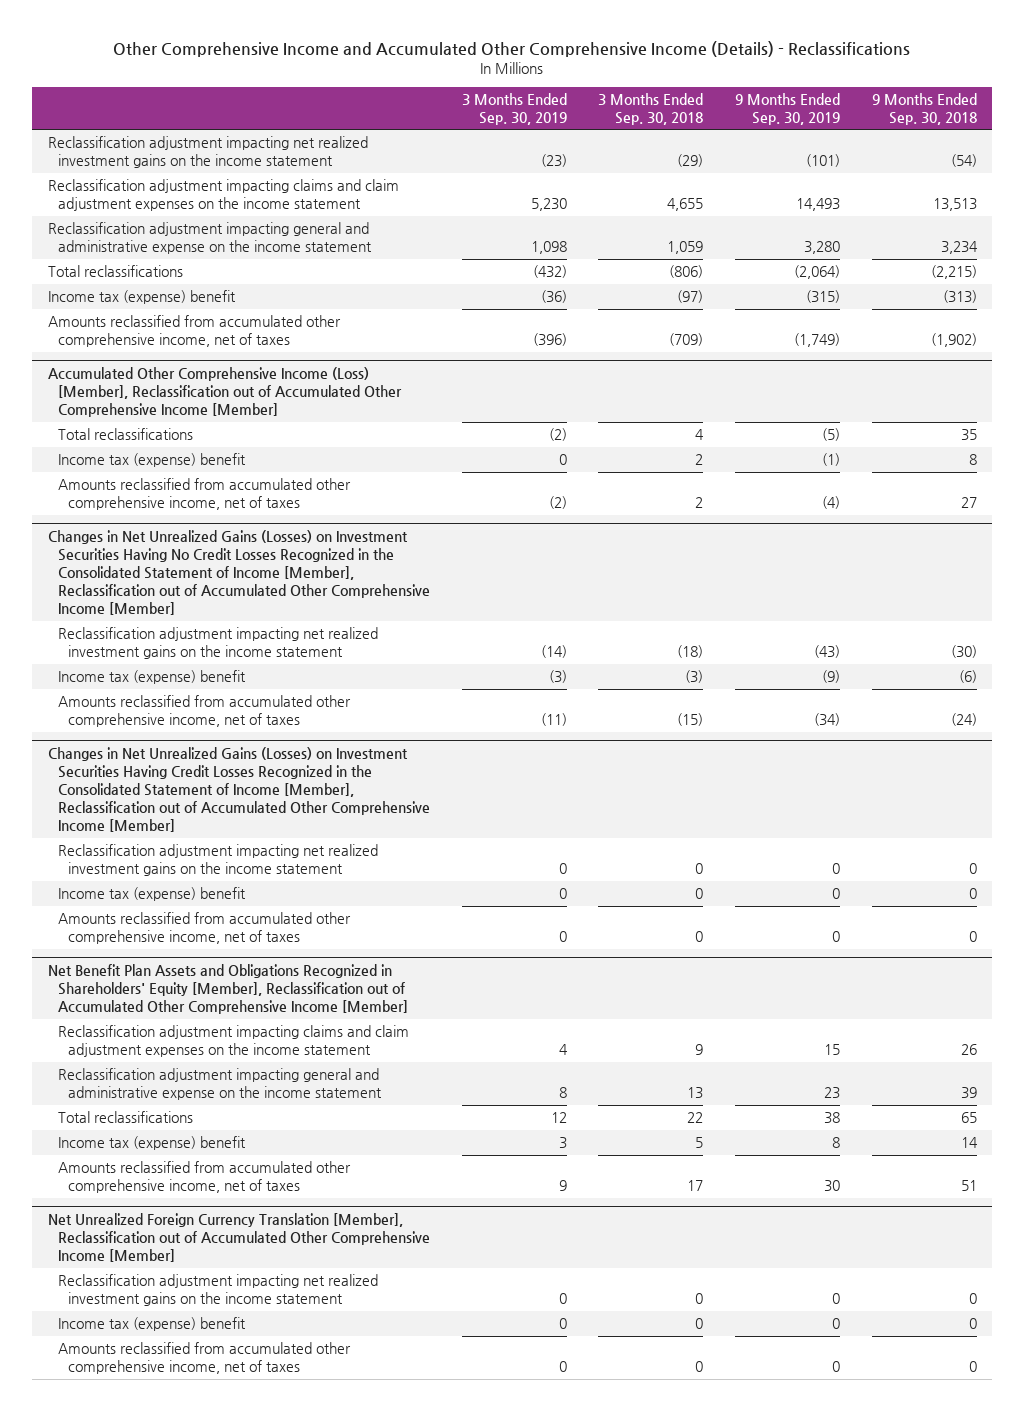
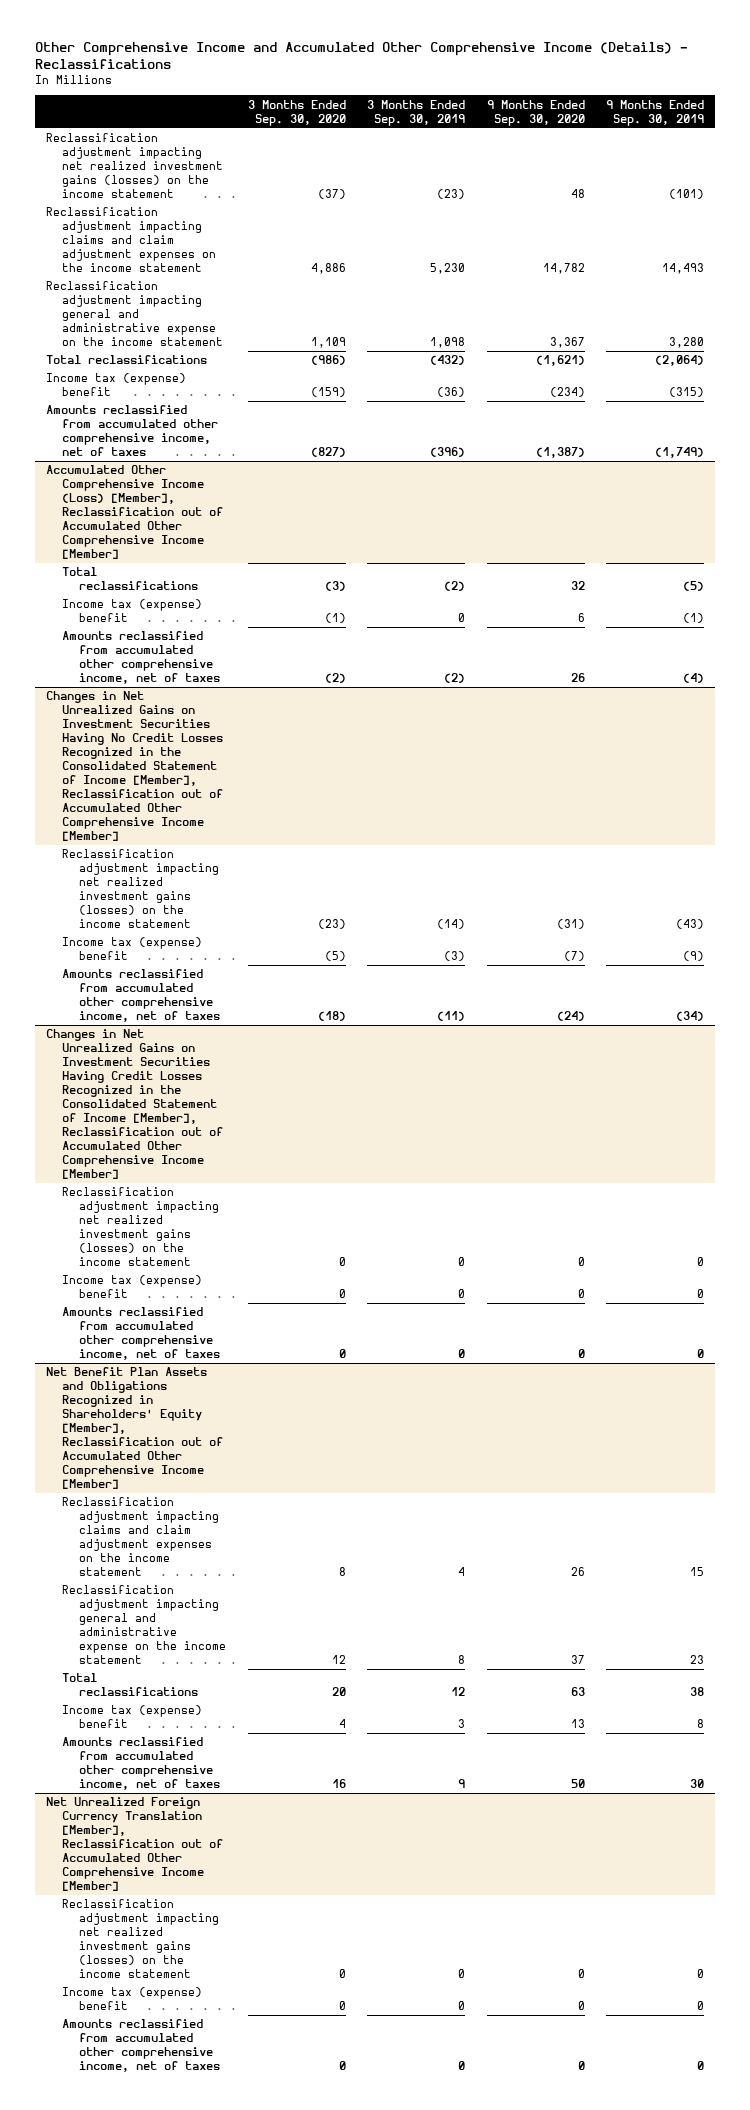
- | 3 Months Ended Sep. 30, 2019 | 3 Months Ended Sep. 30, 2018 | 9 Months Ended Sep. 30, 2019 | 9 Months Ended Sep. 30, 2018
+ | 3 Months Ended Sep. 30, 2020 | 3 Months Ended Sep. 30, 2019 | 9 Months Ended Sep. 30, 2020 | 9 Months Ended Sep. 30, 2019
- Reclassification adjustment impacting net realized investment gains on the income statement | (23) | (29) | (101) | (54)
+ Reclassification adjustment impacting net realized investment gains (losses) on the income statement | (37) | (23) | 48 | (101)
- Changes in Net Unrealized Gains (Losses) on Investment Securities Having No Credit Losses Recognized in the Consolidated Statement of Income [Member], Reclassification out of Accumulated Other Comprehensive Income [Member]
- Reclassification adjustment impacting net realized investment gains on the income statement | (14) | (18) | (43) | (30)
+ Changes in Net Unrealized Gains on Investment Securities Having No Credit Losses Recognized in the Consolidated Statement of Income [Member], Reclassification out of Accumulated Other Comprehensive Income [Member]
+ Reclassification adjustment impacting net realized investment gains (losses) on the income statement | (23) | (14) | (31) | (43)
- Changes in Net Unrealized Gains (Losses) on Investment Securities Having Credit Losses Recognized in the Consolidated Statement of Income [Member], Reclassification out of Accumulated Other Comprehensive Income [Member]
- Reclassification adjustment impacting net realized investment gains on the income statement | 0 | 0 | 0 | 0
+ Changes in Net Unrealized Gains on Investment Securities Having Credit Losses Recognized in the Consolidated Statement of Income [Member], Reclassification out of Accumulated Other Comprehensive Income [Member]
+ Reclassification adjustment impacting net realized investment gains (losses) on the income statement | 0 | 0 | 0 | 0
@ Net Unrealized Foreign Currency Translation [Member], Reclassification out of Accumulated Other Comprehensive Income [Member]
- Reclassification adjustment impacting net realized investment gains on the income statement | 0 | 0 | 0 | 0
+ Reclassification adjustment impacting net realized investment gains (losses) on the income statement | 0 | 0 | 0 | 0

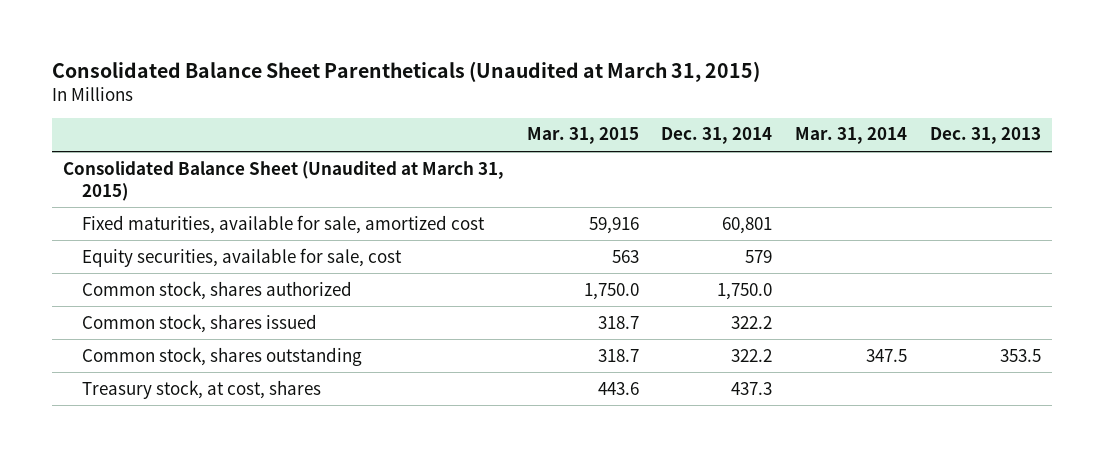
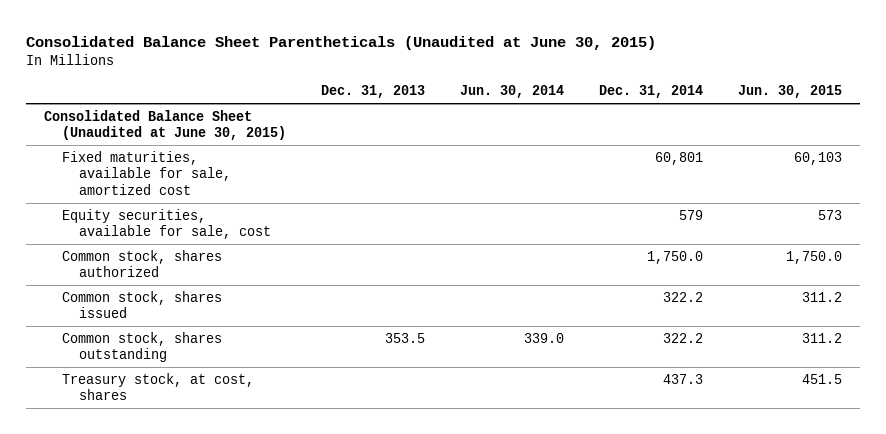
- Consolidated Balance Sheet Parentheticals (Unaudited at March 31, 2015)
+ Consolidated Balance Sheet Parentheticals (Unaudited at June 30, 2015)
- | Mar. 31, 2015 | Dec. 31, 2014 | Mar. 31, 2014 | Dec. 31, 2013
+ | Dec. 31, 2013 | Jun. 30, 2014 | Dec. 31, 2014 | Jun. 30, 2015
- Consolidated Balance Sheet (Unaudited at March 31, 2015)
+ Consolidated Balance Sheet (Unaudited at June 30, 2015)

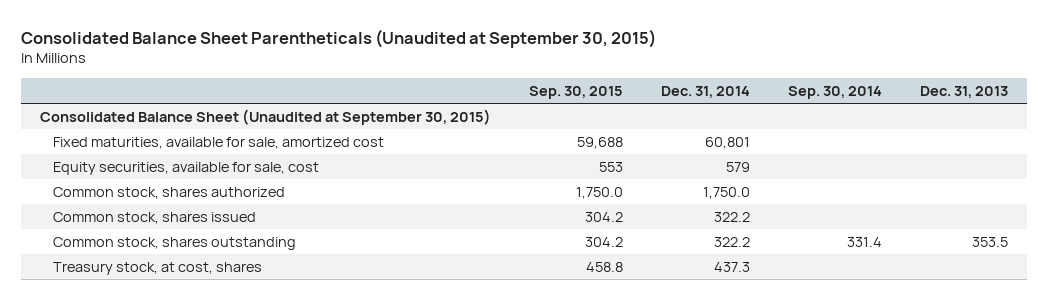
- Consolidated Balance Sheet Parentheticals (Unaudited at June 30, 2015)
+ Consolidated Balance Sheet Parentheticals (Unaudited at September 30, 2015)
- | Dec. 31, 2013 | Jun. 30, 2014 | Dec. 31, 2014 | Jun. 30, 2015
+ | Sep. 30, 2015 | Dec. 31, 2014 | Sep. 30, 2014 | Dec. 31, 2013
- Consolidated Balance Sheet (Unaudited at June 30, 2015)
+ Consolidated Balance Sheet (Unaudited at September 30, 2015)

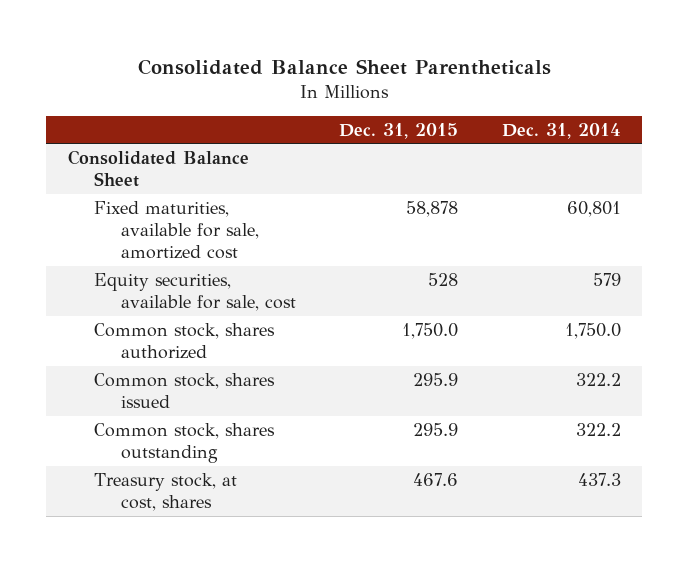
- Consolidated Balance Sheet Parentheticals (Unaudited at September 30, 2015)
+ Consolidated Balance Sheet Parentheticals
- | Sep. 30, 2015 | Dec. 31, 2014 | Sep. 30, 2014 | Dec. 31, 2013
+ | Dec. 31, 2015 | Dec. 31, 2014
- Consolidated Balance Sheet (Unaudited at September 30, 2015)
+ Consolidated Balance Sheet

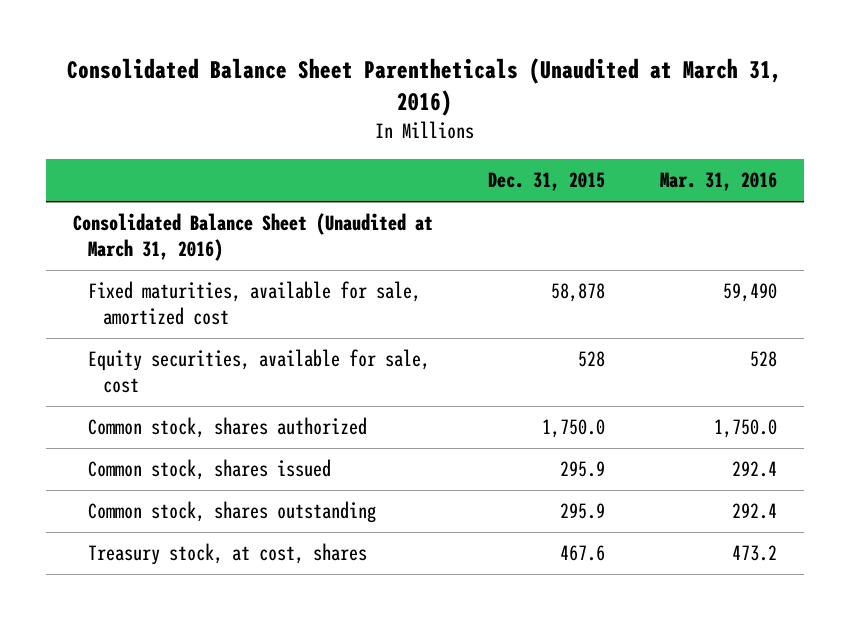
- Consolidated Balance Sheet Parentheticals
+ Consolidated Balance Sheet Parentheticals (Unaudited at March 31, 2016)
- | Dec. 31, 2015 | Dec. 31, 2014
+ | Dec. 31, 2015 | Mar. 31, 2016
- Consolidated Balance Sheet
+ Consolidated Balance Sheet (Unaudited at March 31, 2016)

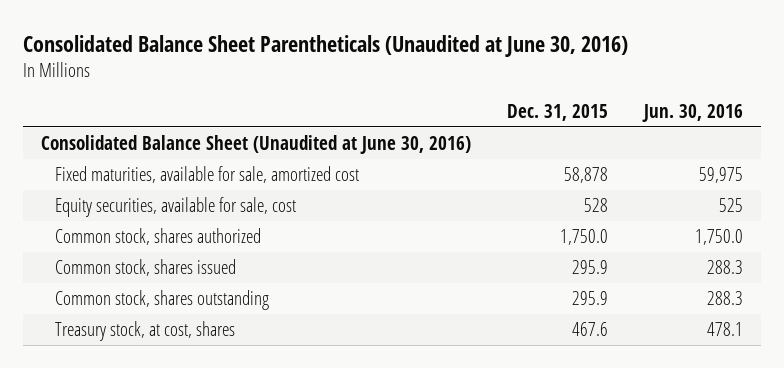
- Consolidated Balance Sheet Parentheticals (Unaudited at March 31, 2016)
+ Consolidated Balance Sheet Parentheticals (Unaudited at June 30, 2016)
- | Dec. 31, 2015 | Mar. 31, 2016
+ | Dec. 31, 2015 | Jun. 30, 2016
- Consolidated Balance Sheet (Unaudited at March 31, 2016)
+ Consolidated Balance Sheet (Unaudited at June 30, 2016)

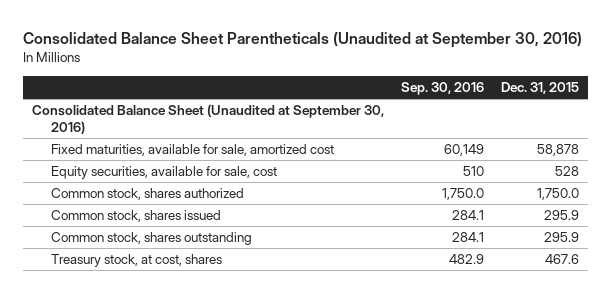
- Consolidated Balance Sheet Parentheticals (Unaudited at June 30, 2016)
+ Consolidated Balance Sheet Parentheticals (Unaudited at September 30, 2016)
- | Dec. 31, 2015 | Jun. 30, 2016
+ | Sep. 30, 2016 | Dec. 31, 2015
- Consolidated Balance Sheet (Unaudited at June 30, 2016)
+ Consolidated Balance Sheet (Unaudited at September 30, 2016)

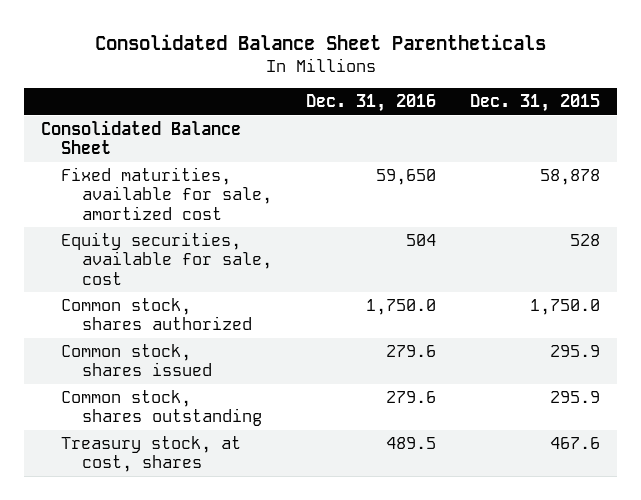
- Consolidated Balance Sheet Parentheticals (Unaudited at September 30, 2016)
+ Consolidated Balance Sheet Parentheticals
- | Sep. 30, 2016 | Dec. 31, 2015
+ | Dec. 31, 2016 | Dec. 31, 2015
- Consolidated Balance Sheet (Unaudited at September 30, 2016)
+ Consolidated Balance Sheet

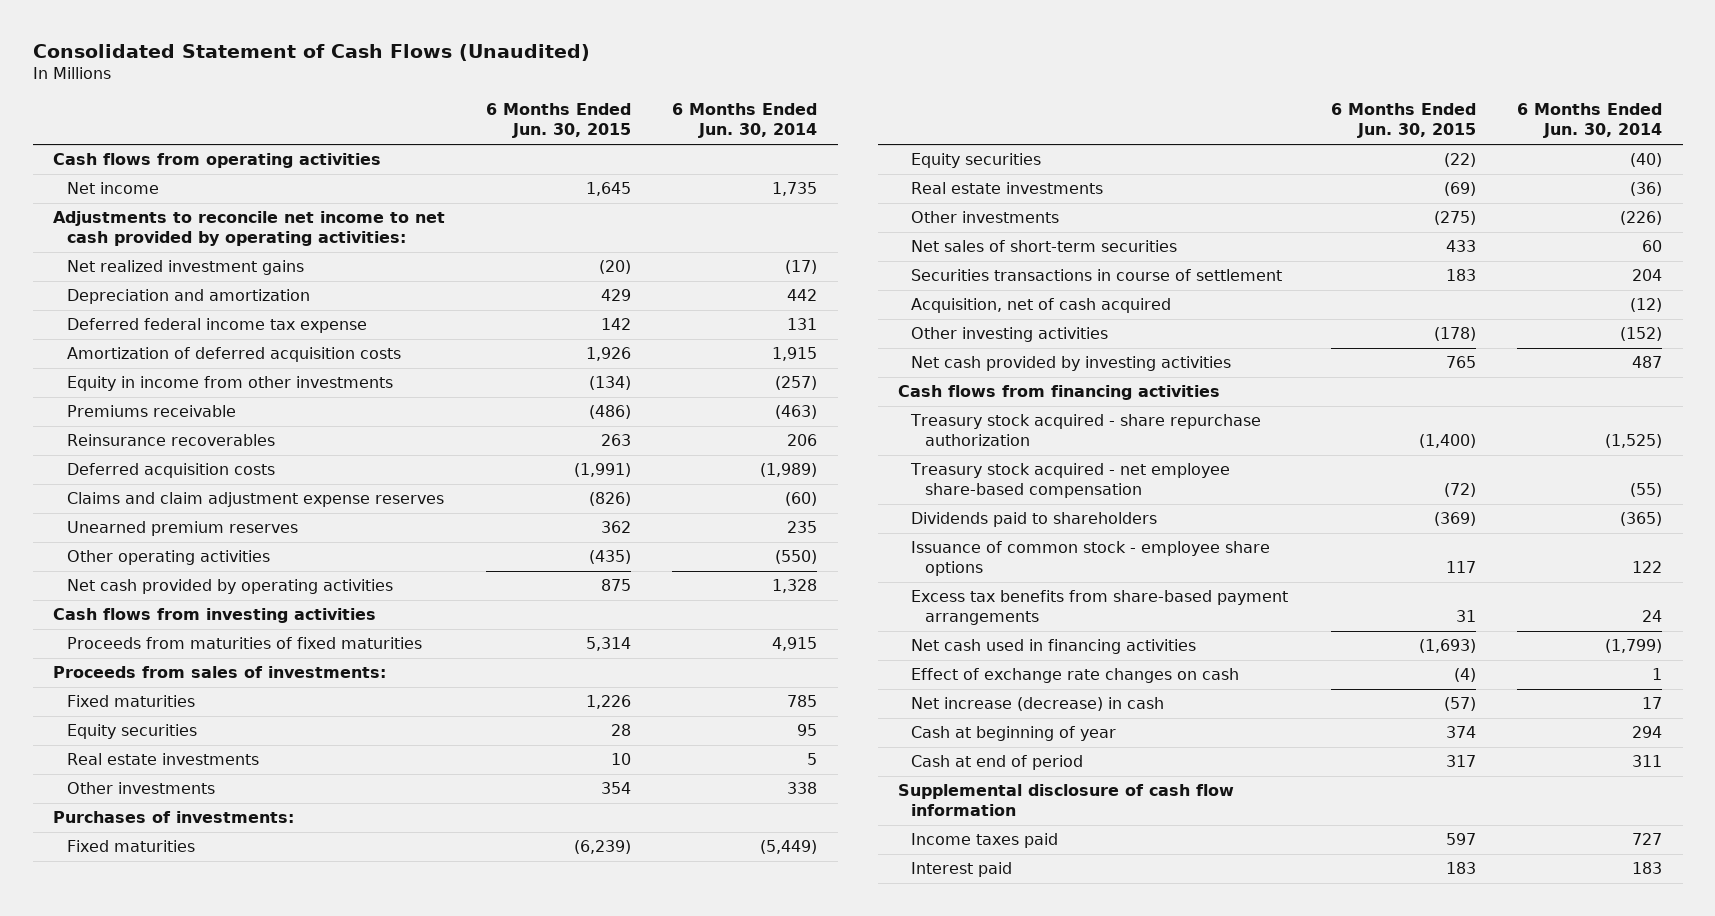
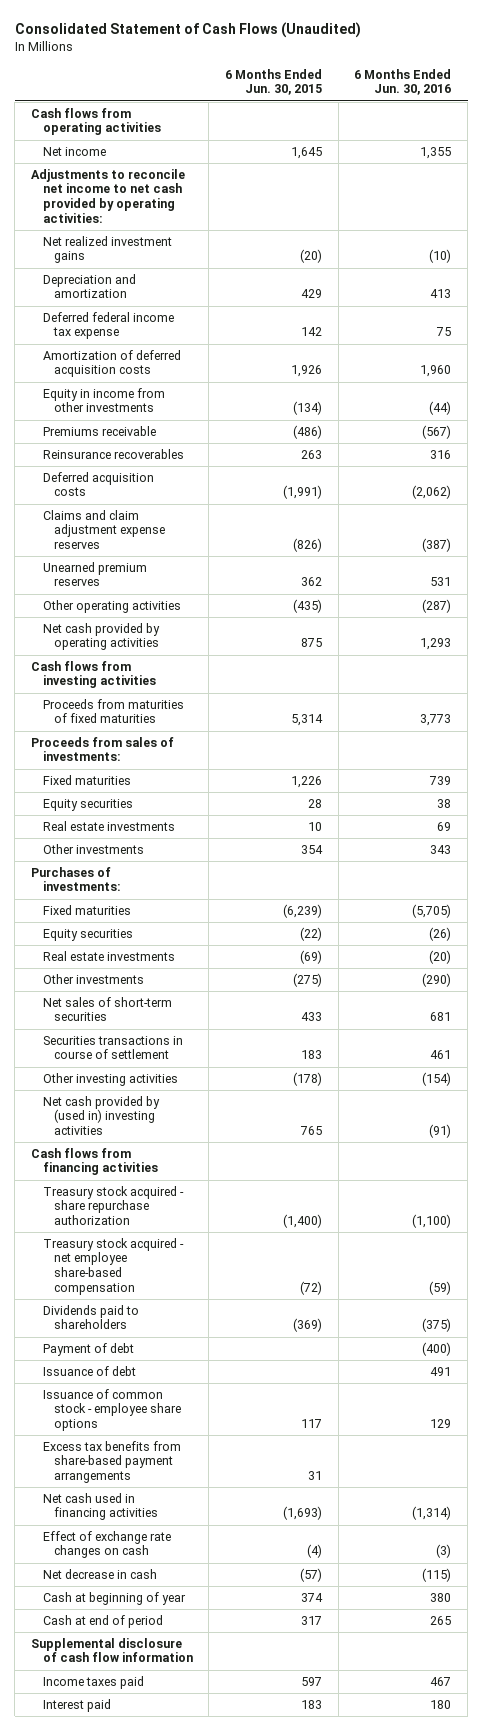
- | 6 Months Ended Jun. 30, 2015 | 6 Months Ended Jun. 30, 2014
+ | 6 Months Ended Jun. 30, 2015 | 6 Months Ended Jun. 30, 2016
- Acquisition, net of cash acquired | | (12)
- Net cash provided by investing activities | 765 | 487
+ Net cash provided by (used in) investing activities | 765 | (91)
+ Payment of debt | | (400)
+ Issuance of debt | | 491
- Net increase (decrease) in cash | (57) | 17
+ Net decrease in cash | (57) | (115)

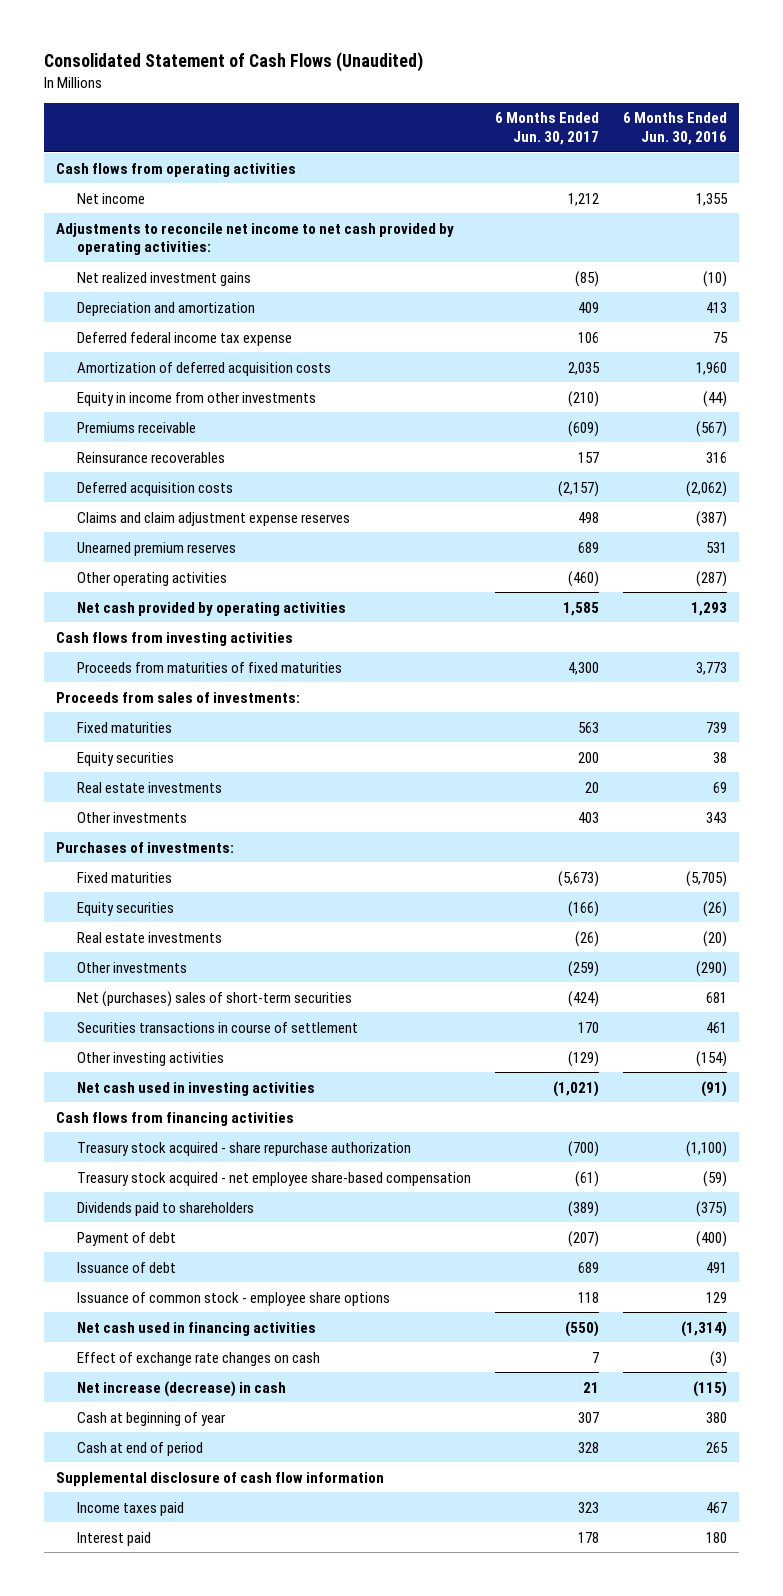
- | 6 Months Ended Jun. 30, 2015 | 6 Months Ended Jun. 30, 2016
+ | 6 Months Ended Jun. 30, 2017 | 6 Months Ended Jun. 30, 2016
- Net sales of short-term securities | 433 | 681
+ Net (purchases) sales of short-term securities | (424) | 681
- Net cash provided by (used in) investing activities | 765 | (91)
+ Net cash used in investing activities | (1,021) | (91)
- Excess tax benefits from share-based payment arrangements | 31 |
- Net decrease in cash | (57) | (115)
+ Net increase (decrease) in cash | 21 | (115)

